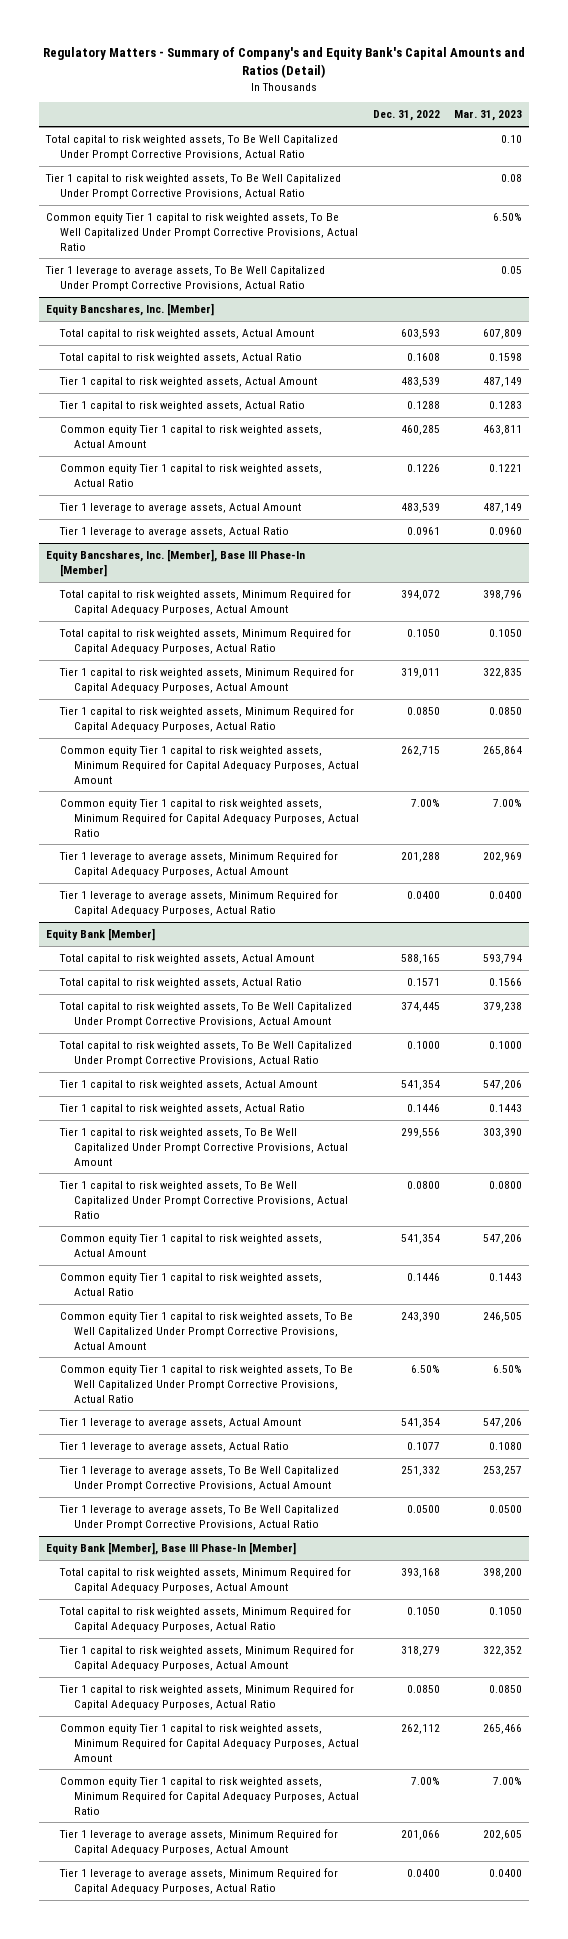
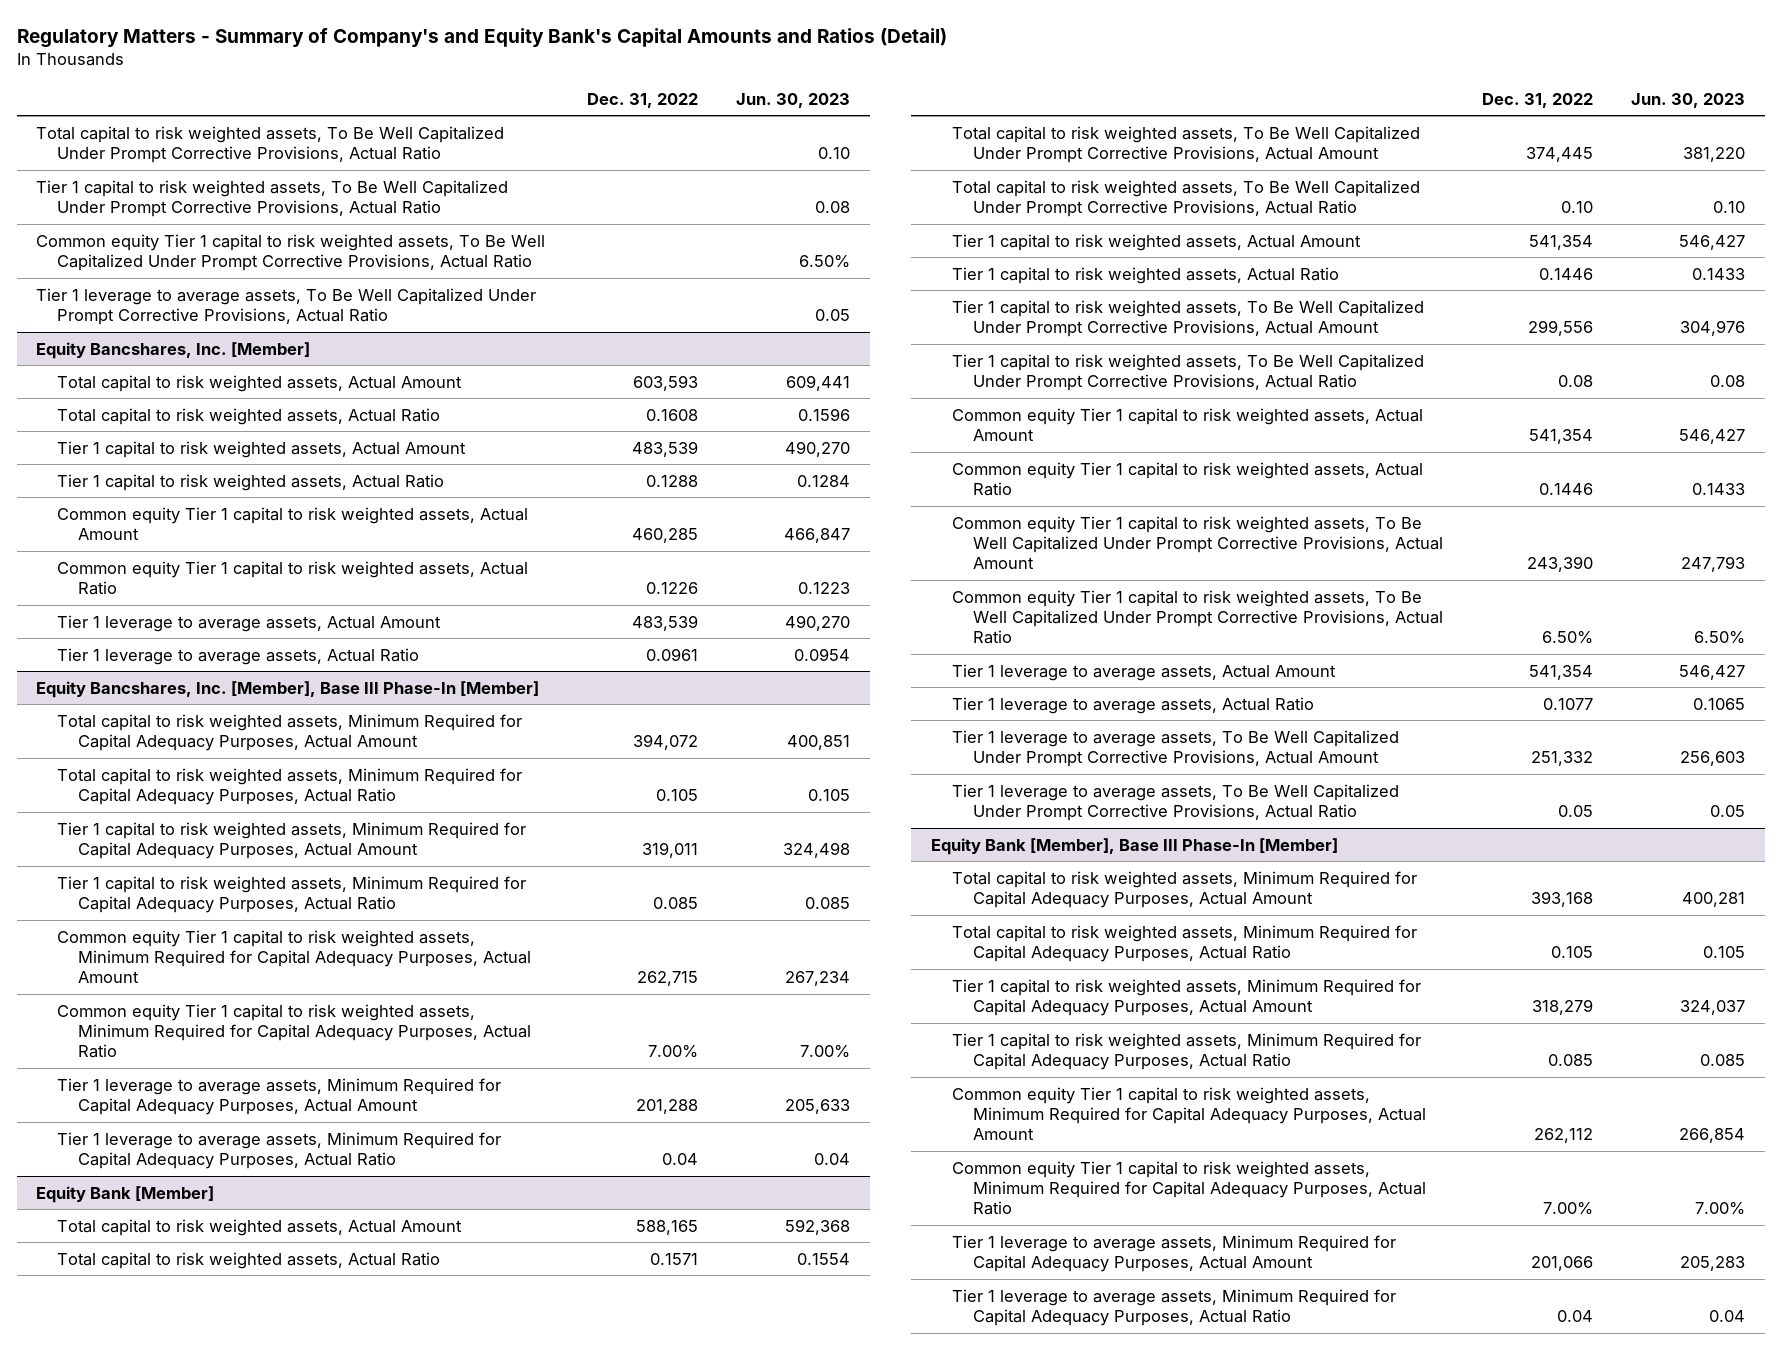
- | Dec. 31, 2022 | Mar. 31, 2023
+ | Dec. 31, 2022 | Jun. 30, 2023
@ Equity Bancshares, Inc. [Member], Base III Phase-In [Member]
- Total capital to risk weighted assets, Minimum Required for Capital Adequacy Purposes, Actual Ratio | 0.1050 | 0.1050
+ Total capital to risk weighted assets, Minimum Required for Capital Adequacy Purposes, Actual Ratio | 0.105 | 0.105
- Tier 1 capital to risk weighted assets, Minimum Required for Capital Adequacy Purposes, Actual Ratio | 0.0850 | 0.0850
+ Tier 1 capital to risk weighted assets, Minimum Required for Capital Adequacy Purposes, Actual Ratio | 0.085 | 0.085
- Tier 1 leverage to average assets, Minimum Required for Capital Adequacy Purposes, Actual Ratio | 0.0400 | 0.0400
+ Tier 1 leverage to average assets, Minimum Required for Capital Adequacy Purposes, Actual Ratio | 0.04 | 0.04
@ Equity Bank [Member]
- Total capital to risk weighted assets, To Be Well Capitalized Under Prompt Corrective Provisions, Actual Ratio | 0.1000 | 0.1000
+ Total capital to risk weighted assets, To Be Well Capitalized Under Prompt Corrective Provisions, Actual Ratio | 0.10 | 0.10
- Tier 1 capital to risk weighted assets, To Be Well Capitalized Under Prompt Corrective Provisions, Actual Ratio | 0.0800 | 0.0800
+ Tier 1 capital to risk weighted assets, To Be Well Capitalized Under Prompt Corrective Provisions, Actual Ratio | 0.08 | 0.08
- Tier 1 leverage to average assets, To Be Well Capitalized Under Prompt Corrective Provisions, Actual Ratio | 0.0500 | 0.0500
+ Tier 1 leverage to average assets, To Be Well Capitalized Under Prompt Corrective Provisions, Actual Ratio | 0.05 | 0.05
@ Equity Bank [Member], Base III Phase-In [Member]
- Total capital to risk weighted assets, Minimum Required for Capital Adequacy Purposes, Actual Ratio | 0.1050 | 0.1050
+ Total capital to risk weighted assets, Minimum Required for Capital Adequacy Purposes, Actual Ratio | 0.105 | 0.105
- Tier 1 capital to risk weighted assets, Minimum Required for Capital Adequacy Purposes, Actual Ratio | 0.0850 | 0.0850
+ Tier 1 capital to risk weighted assets, Minimum Required for Capital Adequacy Purposes, Actual Ratio | 0.085 | 0.085
- Tier 1 leverage to average assets, Minimum Required for Capital Adequacy Purposes, Actual Ratio | 0.0400 | 0.0400
+ Tier 1 leverage to average assets, Minimum Required for Capital Adequacy Purposes, Actual Ratio | 0.04 | 0.04

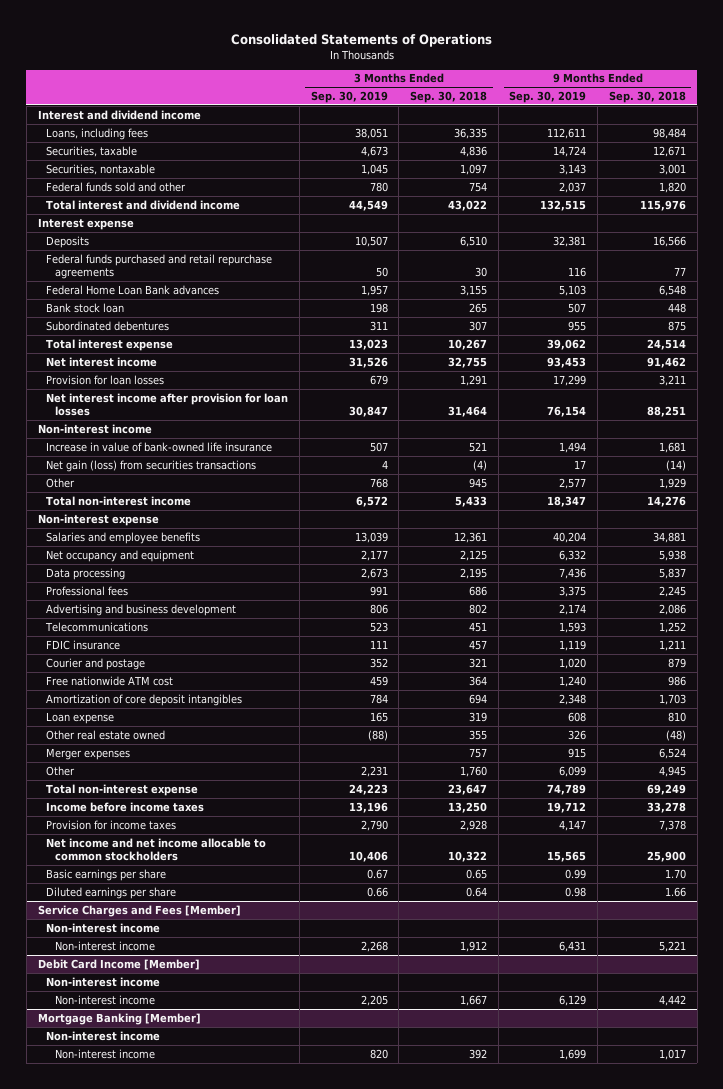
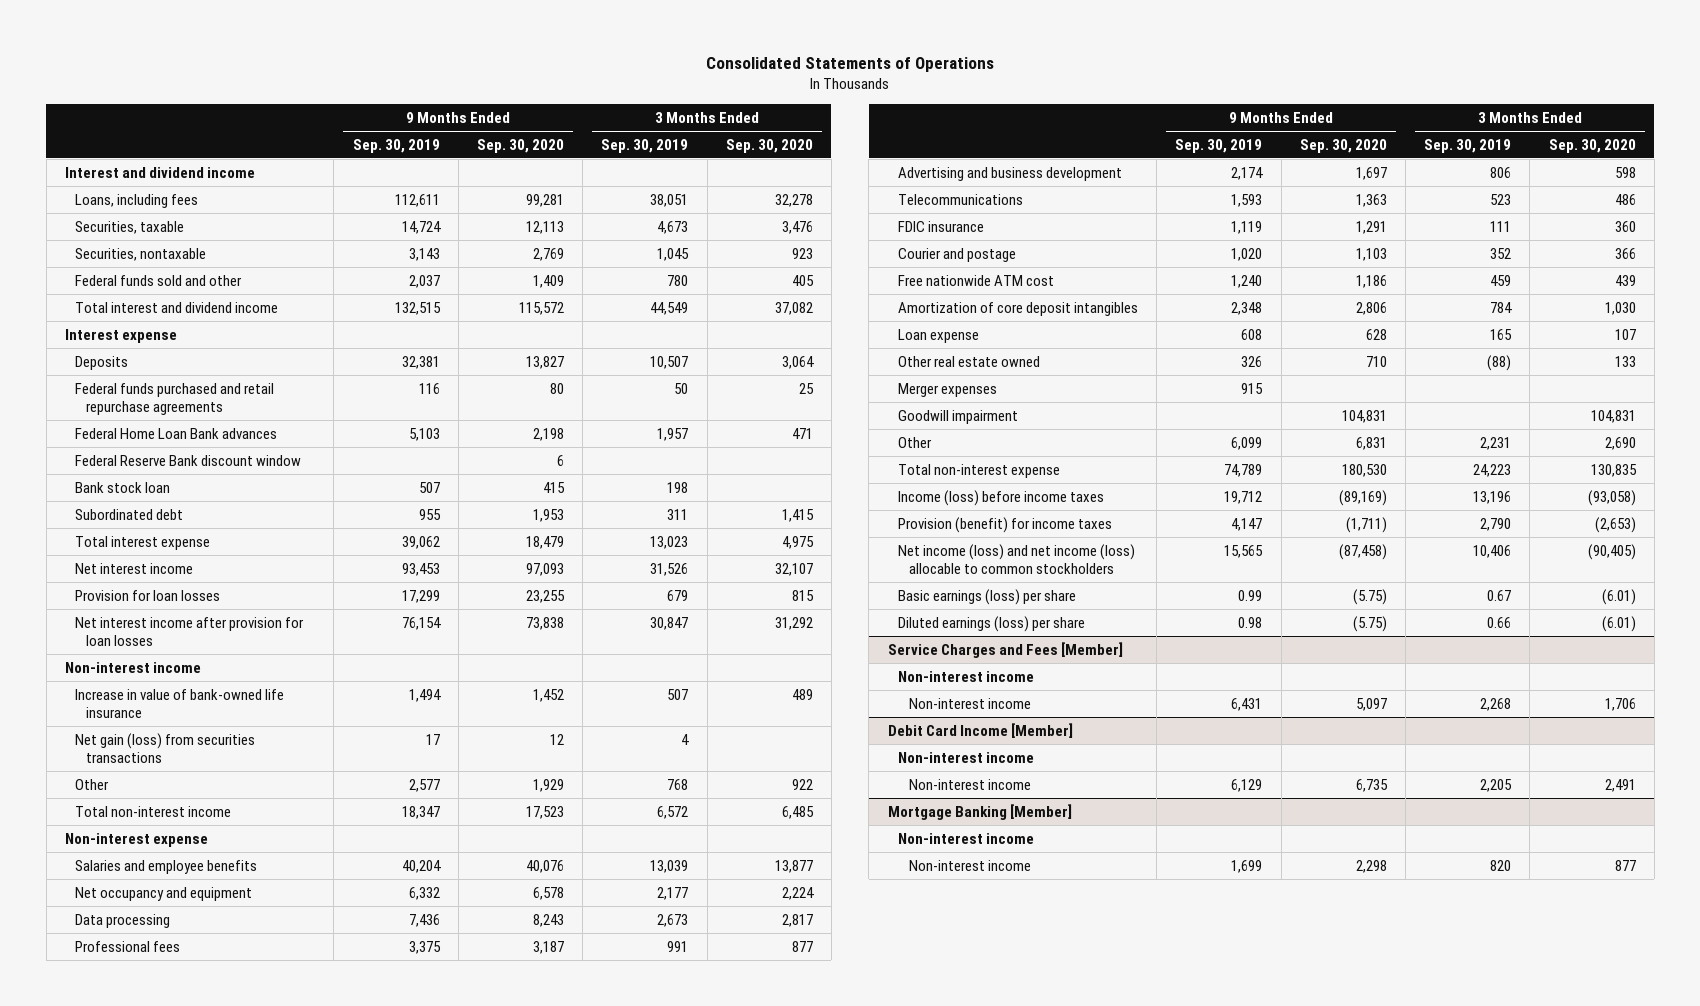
- | 3 Months Ended Sep. 30, 2019 | 3 Months Ended Sep. 30, 2018 | 9 Months Ended Sep. 30, 2019 | 9 Months Ended Sep. 30, 2018
+ | 9 Months Ended Sep. 30, 2019 | 9 Months Ended Sep. 30, 2020 | 3 Months Ended Sep. 30, 2019 | 3 Months Ended Sep. 30, 2020
+ Federal Reserve Bank discount window | | 6 | |
- Subordinated debentures | 311 | 307 | 955 | 875
+ Subordinated debt | 955 | 1,953 | 311 | 1,415
+ Goodwill impairment | | 104,831 | | 104,831
- Income before income taxes | 13,196 | 13,250 | 19,712 | 33,278
- Provision for income taxes | 2,790 | 2,928 | 4,147 | 7,378
- Net income and net income allocable to common stockholders | 10,406 | 10,322 | 15,565 | 25,900
- Basic earnings per share | 0.67 | 0.65 | 0.99 | 1.70
- Diluted earnings per share | 0.66 | 0.64 | 0.98 | 1.66
+ Income (loss) before income taxes | 19,712 | (89,169) | 13,196 | (93,058)
+ Provision (benefit) for income taxes | 4,147 | (1,711) | 2,790 | (2,653)
+ Net income (loss) and net income (loss) allocable to common stockholders | 15,565 | (87,458) | 10,406 | (90,405)
+ Basic earnings (loss) per share | 0.99 | (5.75) | 0.67 | (6.01)
+ Diluted earnings (loss) per share | 0.98 | (5.75) | 0.66 | (6.01)

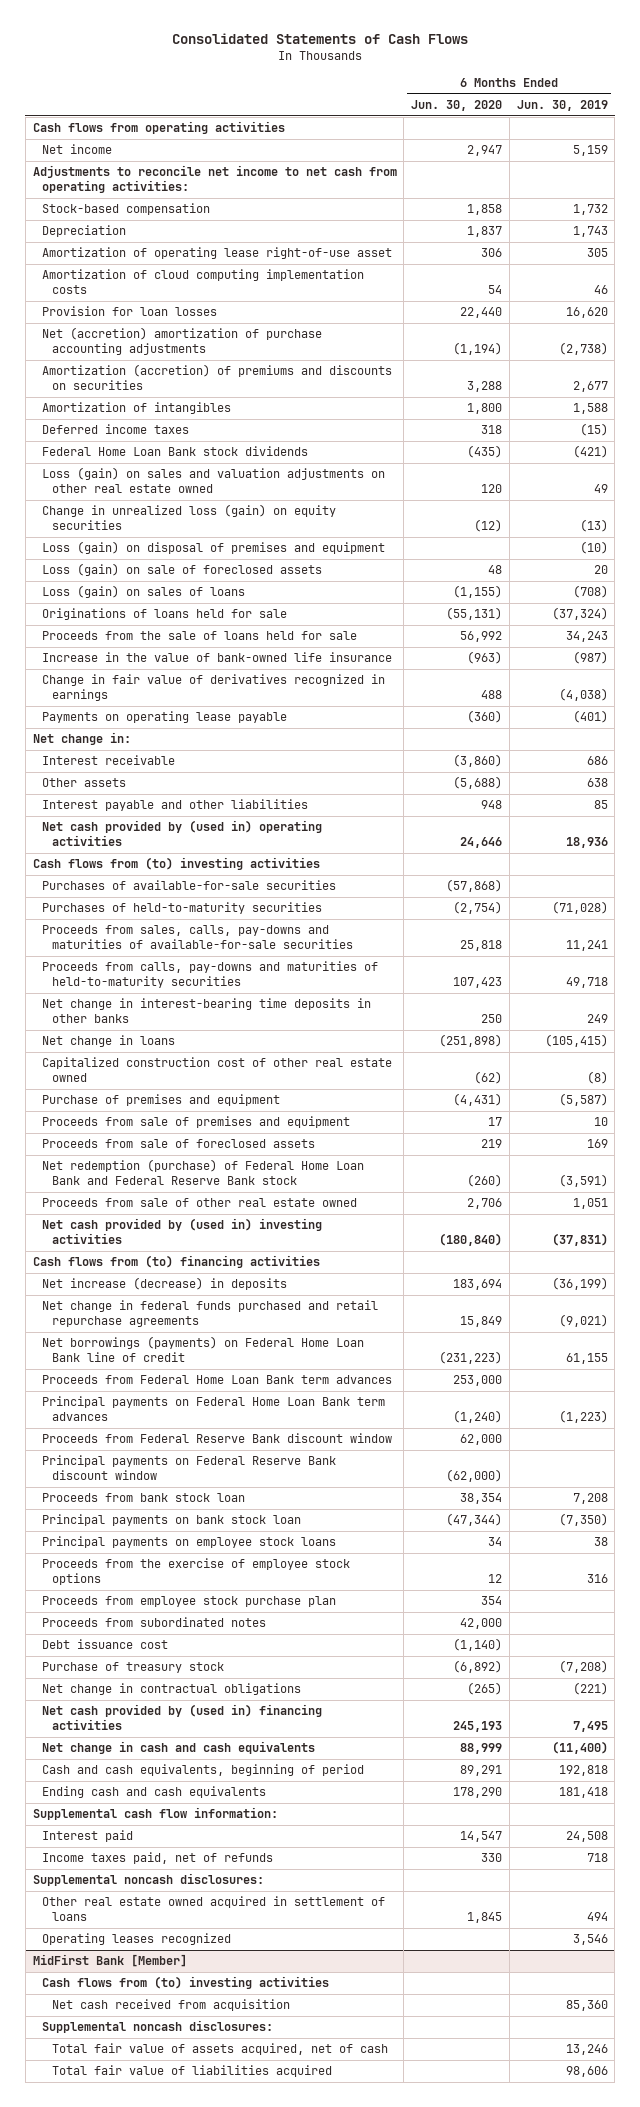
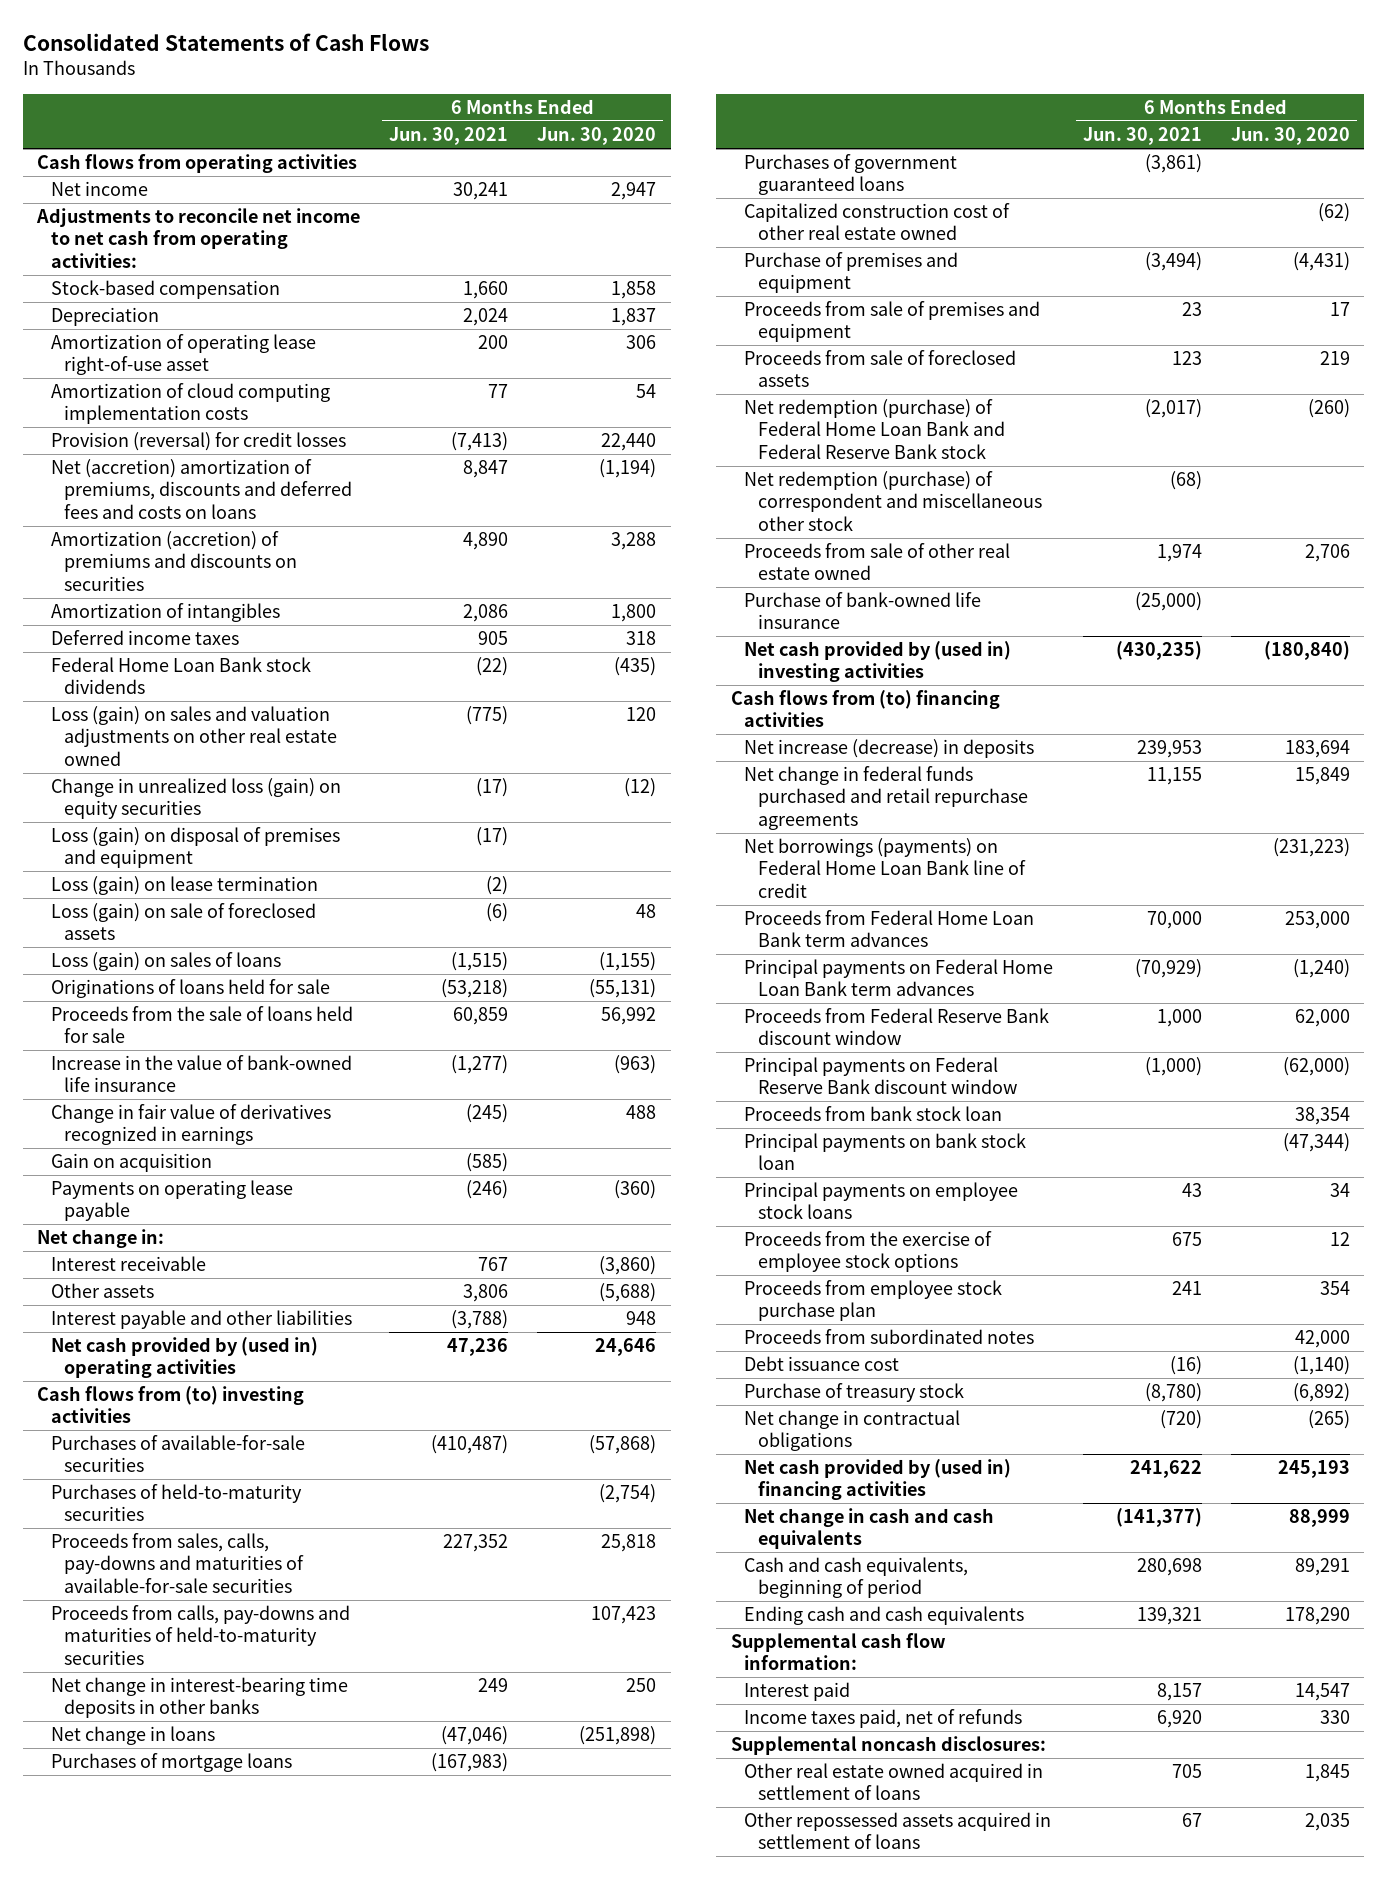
- | 6 Months Ended Jun. 30, 2020 | 6 Months Ended Jun. 30, 2019
+ | 6 Months Ended Jun. 30, 2021 | 6 Months Ended Jun. 30, 2020
- Provision for loan losses | 22,440 | 16,620
- Net (accretion) amortization of purchase accounting adjustments | (1,194) | (2,738)
+ Provision (reversal) for credit losses | (7,413) | 22,440
+ Net (accretion) amortization of premiums, discounts and deferred fees and costs on loans | 8,847 | (1,194)
+ Loss (gain) on lease termination | (2) |
+ Gain on acquisition | (585) |
+ Purchases of mortgage loans | (167,983) |
+ Purchases of government guaranteed loans | (3,861) |
+ Net redemption (purchase) of correspondent and miscellaneous other stock | (68) |
+ Purchase of bank-owned life insurance | (25,000) |
- Operating leases recognized | | 3,546
- MidFirst Bank [Member]
- Cash flows from (to) investing activities
- Net cash received from acquisition | | 85,360
- Supplemental noncash disclosures:
- Total fair value of assets acquired, net of cash | | 13,246
- Total fair value of liabilities acquired | | 98,606
+ Other repossessed assets acquired in settlement of loans | 67 | 2,035

